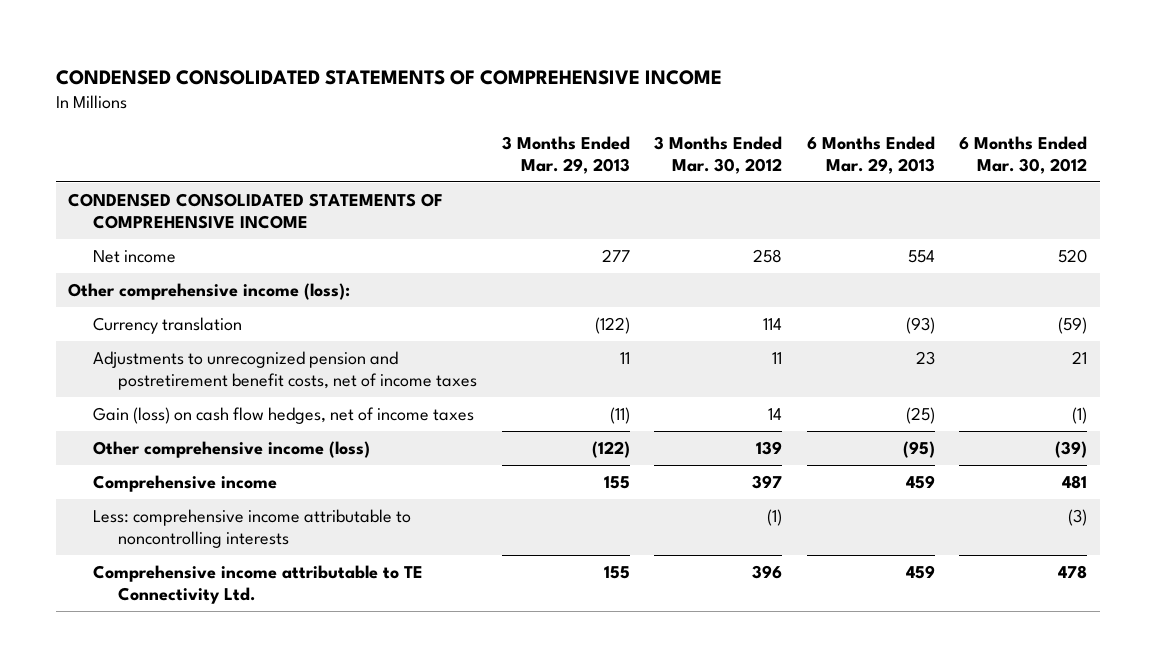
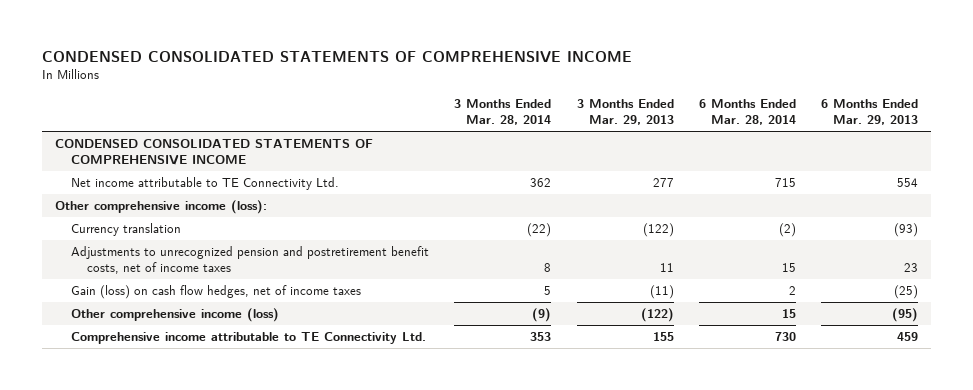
- | 3 Months Ended Mar. 29, 2013 | 3 Months Ended Mar. 30, 2012 | 6 Months Ended Mar. 29, 2013 | 6 Months Ended Mar. 30, 2012
+ | 3 Months Ended Mar. 28, 2014 | 3 Months Ended Mar. 29, 2013 | 6 Months Ended Mar. 28, 2014 | 6 Months Ended Mar. 29, 2013
- Net income | 277 | 258 | 554 | 520
+ Net income attributable to TE Connectivity Ltd. | 362 | 277 | 715 | 554
- Comprehensive income | 155 | 397 | 459 | 481
- Less: comprehensive income attributable to noncontrolling interests | | (1) | | (3)

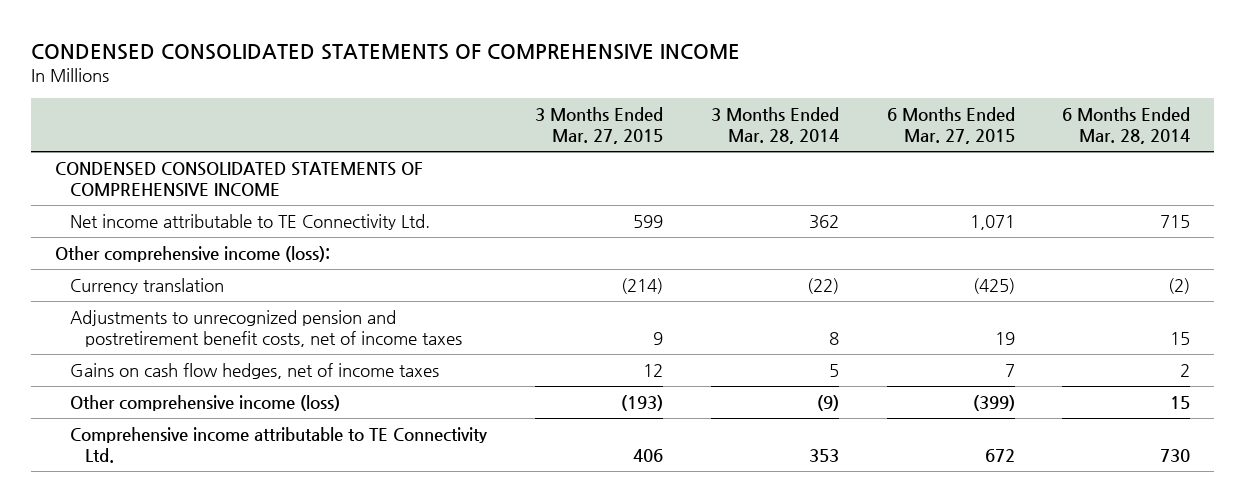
- | 3 Months Ended Mar. 28, 2014 | 3 Months Ended Mar. 29, 2013 | 6 Months Ended Mar. 28, 2014 | 6 Months Ended Mar. 29, 2013
+ | 3 Months Ended Mar. 27, 2015 | 3 Months Ended Mar. 28, 2014 | 6 Months Ended Mar. 27, 2015 | 6 Months Ended Mar. 28, 2014
- Gain (loss) on cash flow hedges, net of income taxes | 5 | (11) | 2 | (25)
+ Gains on cash flow hedges, net of income taxes | 12 | 5 | 7 | 2

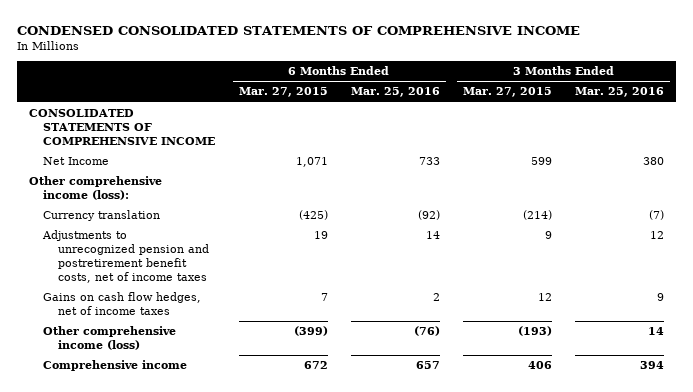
- | 3 Months Ended Mar. 27, 2015 | 3 Months Ended Mar. 28, 2014 | 6 Months Ended Mar. 27, 2015 | 6 Months Ended Mar. 28, 2014
+ | 6 Months Ended Mar. 27, 2015 | 6 Months Ended Mar. 25, 2016 | 3 Months Ended Mar. 27, 2015 | 3 Months Ended Mar. 25, 2016
- CONDENSED CONSOLIDATED STATEMENTS OF COMPREHENSIVE INCOME
- Net income attributable to TE Connectivity Ltd. | 599 | 362 | 1,071 | 715
+ CONSOLIDATED STATEMENTS OF COMPREHENSIVE INCOME
+ Net Income | 1,071 | 733 | 599 | 380
- Comprehensive income attributable to TE Connectivity Ltd. | 406 | 353 | 672 | 730
+ Comprehensive income | 672 | 657 | 406 | 394

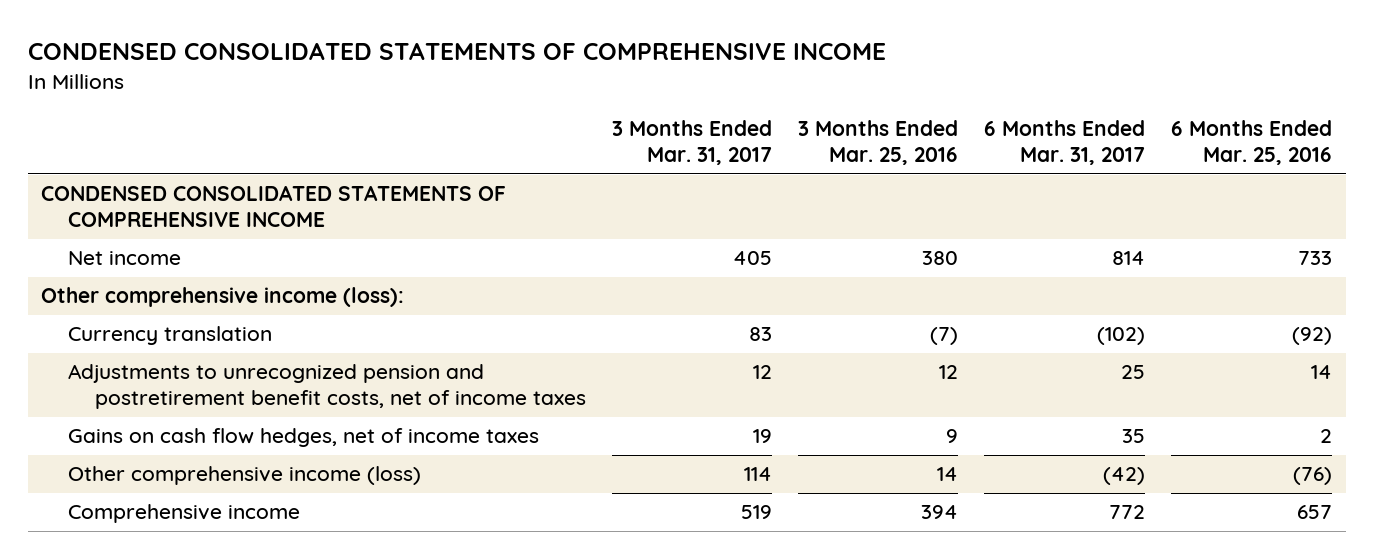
- | 6 Months Ended Mar. 27, 2015 | 6 Months Ended Mar. 25, 2016 | 3 Months Ended Mar. 27, 2015 | 3 Months Ended Mar. 25, 2016
+ | 3 Months Ended Mar. 31, 2017 | 3 Months Ended Mar. 25, 2016 | 6 Months Ended Mar. 31, 2017 | 6 Months Ended Mar. 25, 2016
- CONSOLIDATED STATEMENTS OF COMPREHENSIVE INCOME
- Net Income | 1,071 | 733 | 599 | 380
+ CONDENSED CONSOLIDATED STATEMENTS OF COMPREHENSIVE INCOME
+ Net income | 405 | 380 | 814 | 733

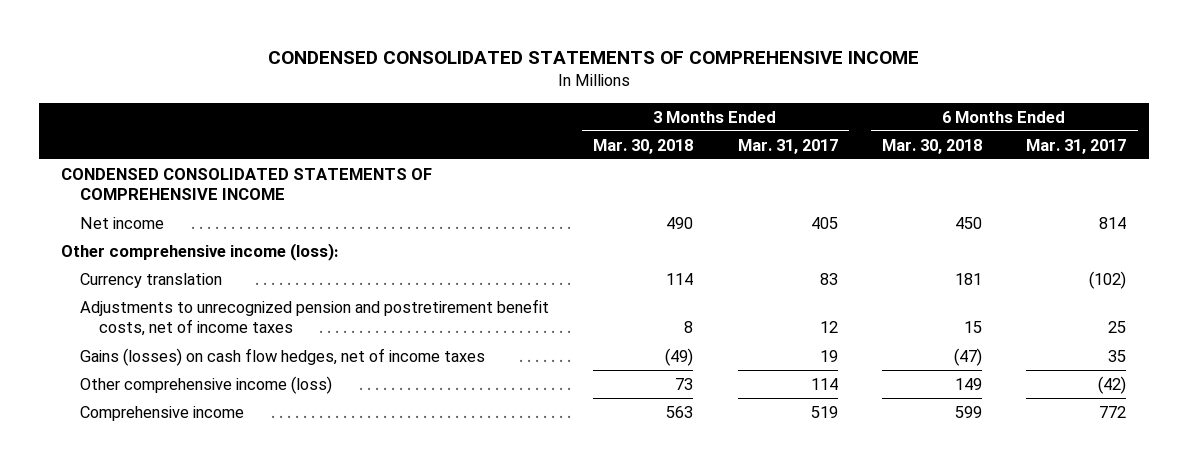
- | 3 Months Ended Mar. 31, 2017 | 3 Months Ended Mar. 25, 2016 | 6 Months Ended Mar. 31, 2017 | 6 Months Ended Mar. 25, 2016
+ | 3 Months Ended Mar. 30, 2018 | 3 Months Ended Mar. 31, 2017 | 6 Months Ended Mar. 30, 2018 | 6 Months Ended Mar. 31, 2017
- Gains on cash flow hedges, net of income taxes | 19 | 9 | 35 | 2
+ Gains (losses) on cash flow hedges, net of income taxes | (49) | 19 | (47) | 35

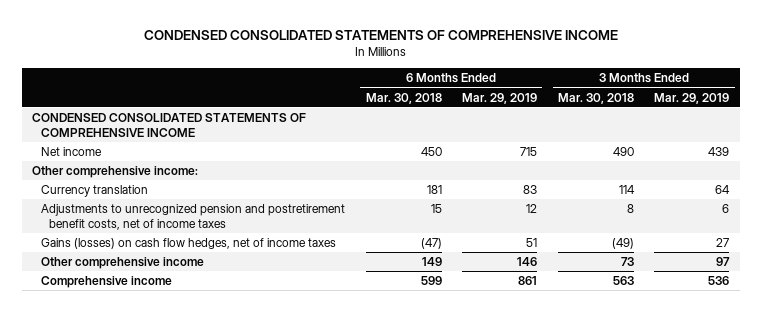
- | 3 Months Ended Mar. 30, 2018 | 3 Months Ended Mar. 31, 2017 | 6 Months Ended Mar. 30, 2018 | 6 Months Ended Mar. 31, 2017
+ | 6 Months Ended Mar. 30, 2018 | 6 Months Ended Mar. 29, 2019 | 3 Months Ended Mar. 30, 2018 | 3 Months Ended Mar. 29, 2019
- Other comprehensive income (loss):
+ Other comprehensive income:
- Other comprehensive income (loss) | 73 | 114 | 149 | (42)
+ Other comprehensive income | 149 | 146 | 73 | 97

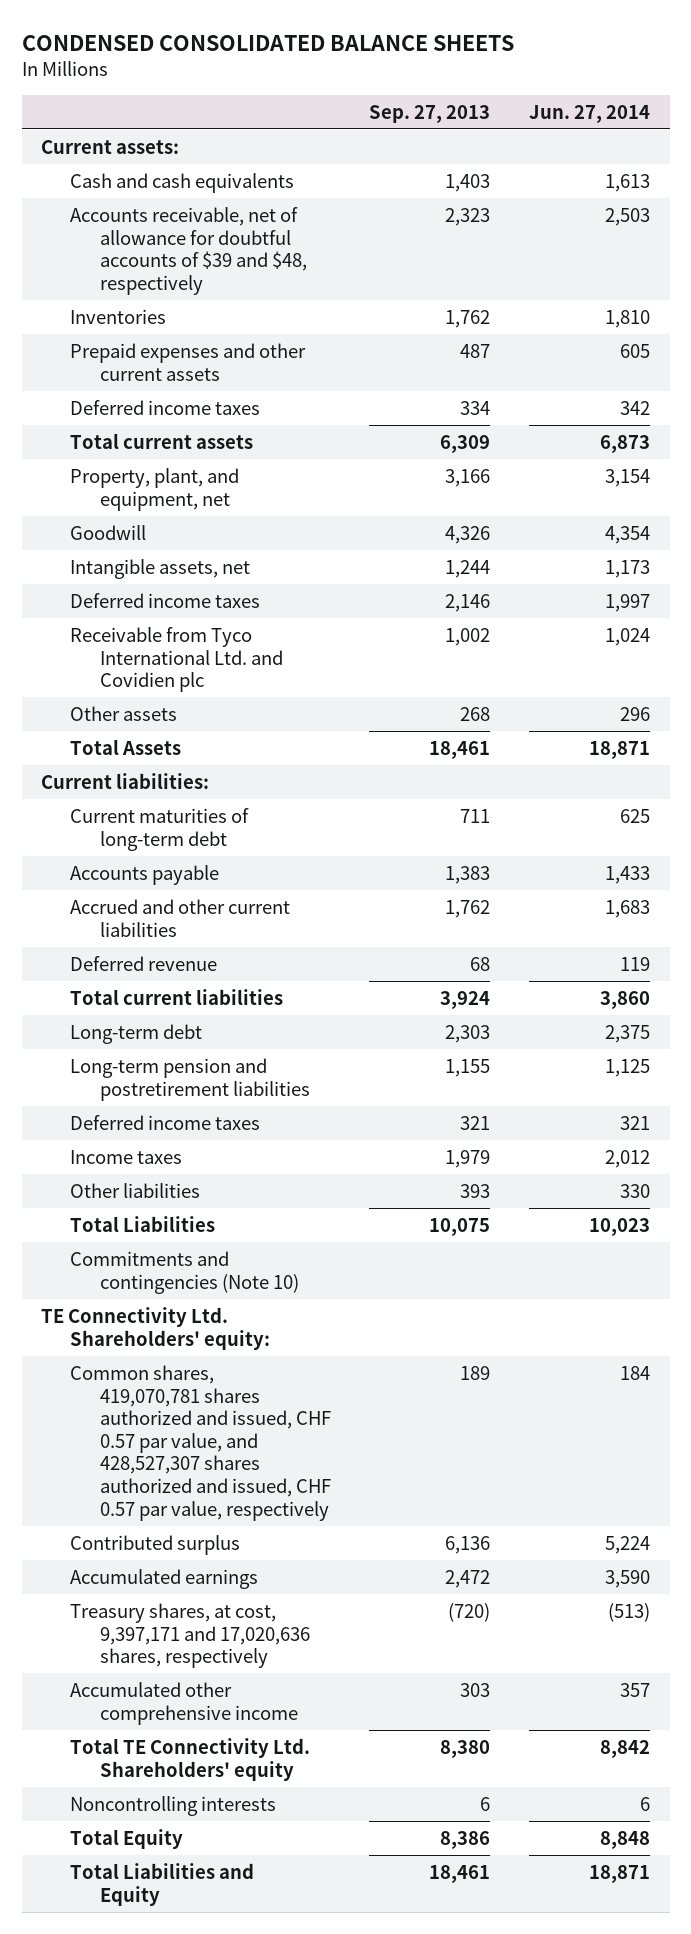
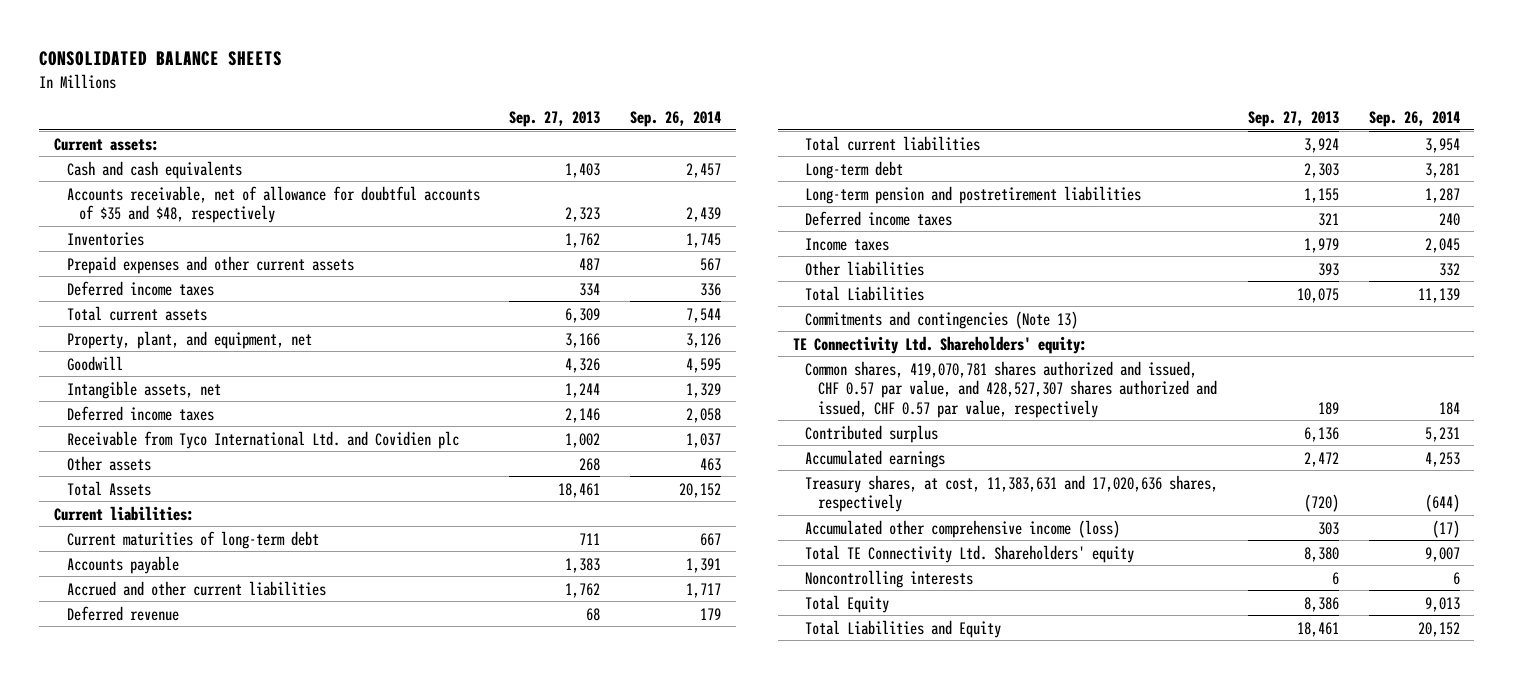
- CONDENSED CONSOLIDATED BALANCE SHEETS
+ CONSOLIDATED BALANCE SHEETS
- | Sep. 27, 2013 | Jun. 27, 2014
+ | Sep. 27, 2013 | Sep. 26, 2014
- Accounts receivable, net of allowance for doubtful accounts of $39 and $48, respectively | 2,323 | 2,503
+ Accounts receivable, net of allowance for doubtful accounts of $35 and $48, respectively | 2,323 | 2,439
- Commitments and contingencies (Note 10)
+ Commitments and contingencies (Note 13)
- Treasury shares, at cost, 9,397,171 and 17,020,636 shares, respectively | (720) | (513)
- Accumulated other comprehensive income | 303 | 357
+ Treasury shares, at cost, 11,383,631 and 17,020,636 shares, respectively | (720) | (644)
+ Accumulated other comprehensive income (loss) | 303 | (17)

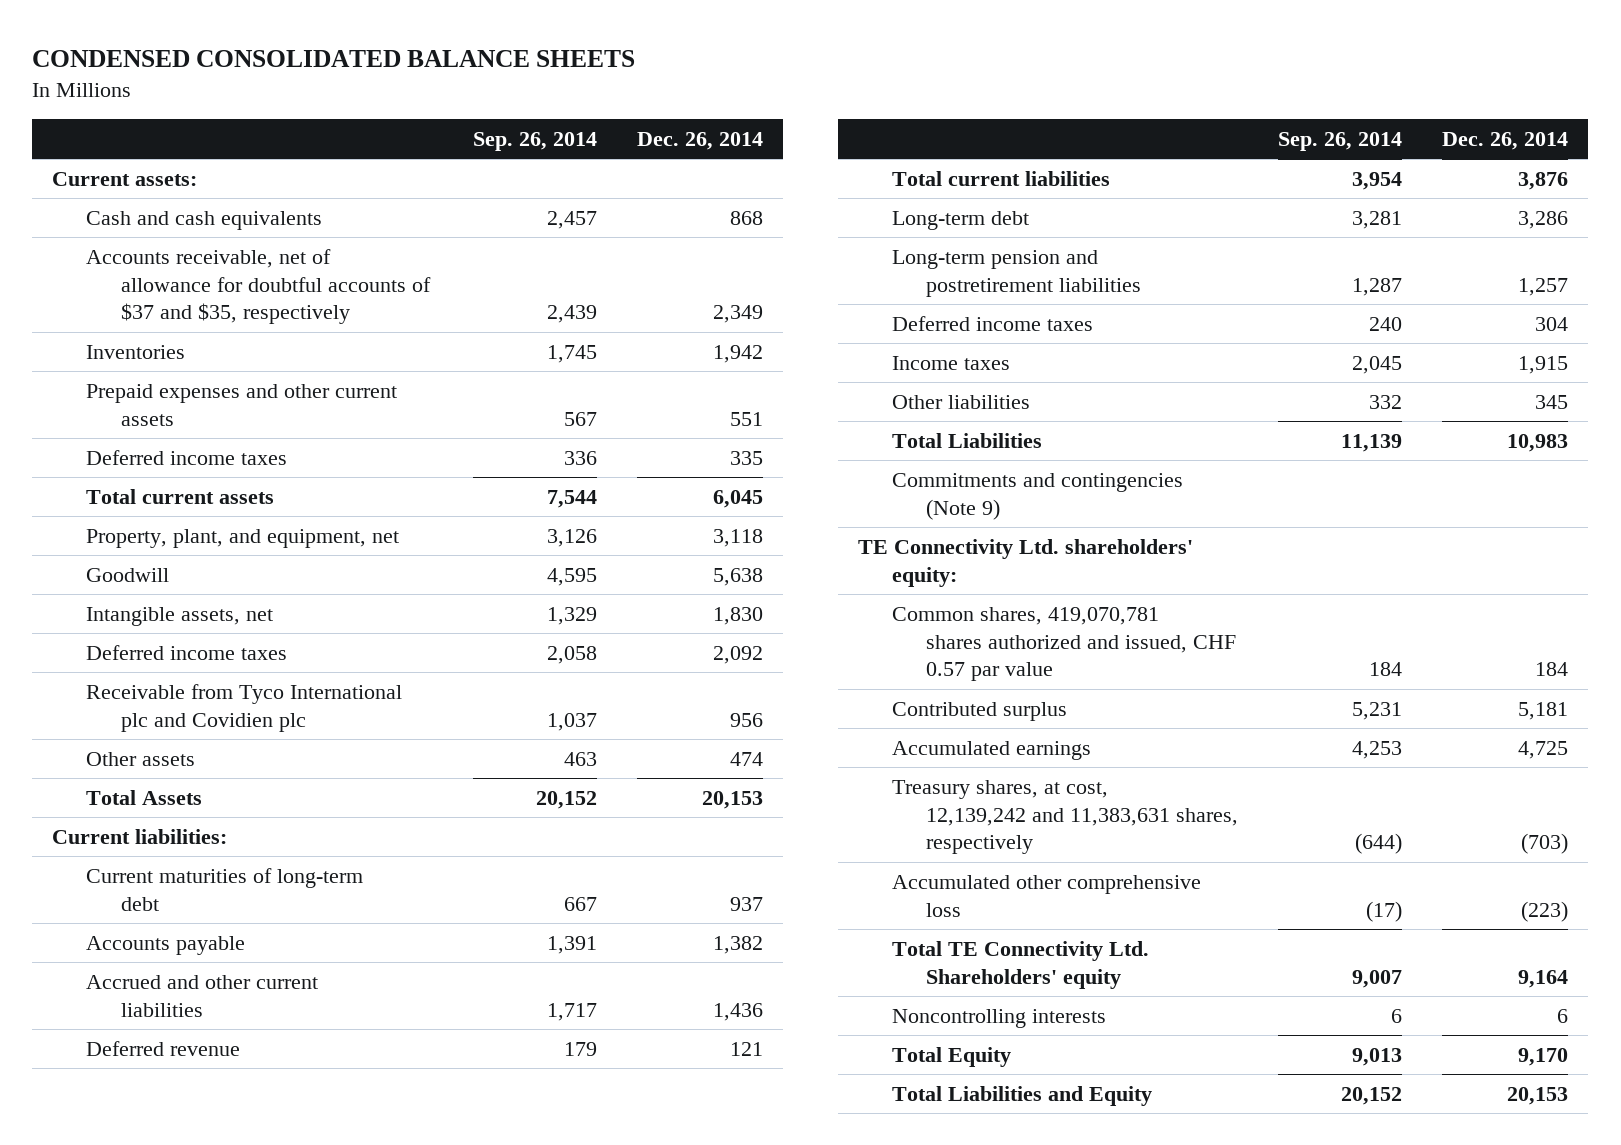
- CONSOLIDATED BALANCE SHEETS
+ CONDENSED CONSOLIDATED BALANCE SHEETS
- | Sep. 27, 2013 | Sep. 26, 2014
+ | Sep. 26, 2014 | Dec. 26, 2014
- Accounts receivable, net of allowance for doubtful accounts of $35 and $48, respectively | 2,323 | 2,439
+ Accounts receivable, net of allowance for doubtful accounts of $37 and $35, respectively | 2,439 | 2,349
- Receivable from Tyco International Ltd. and Covidien plc | 1,002 | 1,037
+ Receivable from Tyco International plc and Covidien plc | 1,037 | 956
- Commitments and contingencies (Note 13)
- TE Connectivity Ltd. Shareholders' equity:
- Common shares, 419,070,781 shares authorized and issued, CHF 0.57 par value, and 428,527,307 shares authorized and issued, CHF 0.57 par value, respectively | 189 | 184
+ Commitments and contingencies (Note 9)
+ TE Connectivity Ltd. shareholders' equity:
+ Common shares, 419,070,781 shares authorized and issued, CHF 0.57 par value | 184 | 184
- Treasury shares, at cost, 11,383,631 and 17,020,636 shares, respectively | (720) | (644)
- Accumulated other comprehensive income (loss) | 303 | (17)
+ Treasury shares, at cost, 12,139,242 and 11,383,631 shares, respectively | (644) | (703)
+ Accumulated other comprehensive loss | (17) | (223)

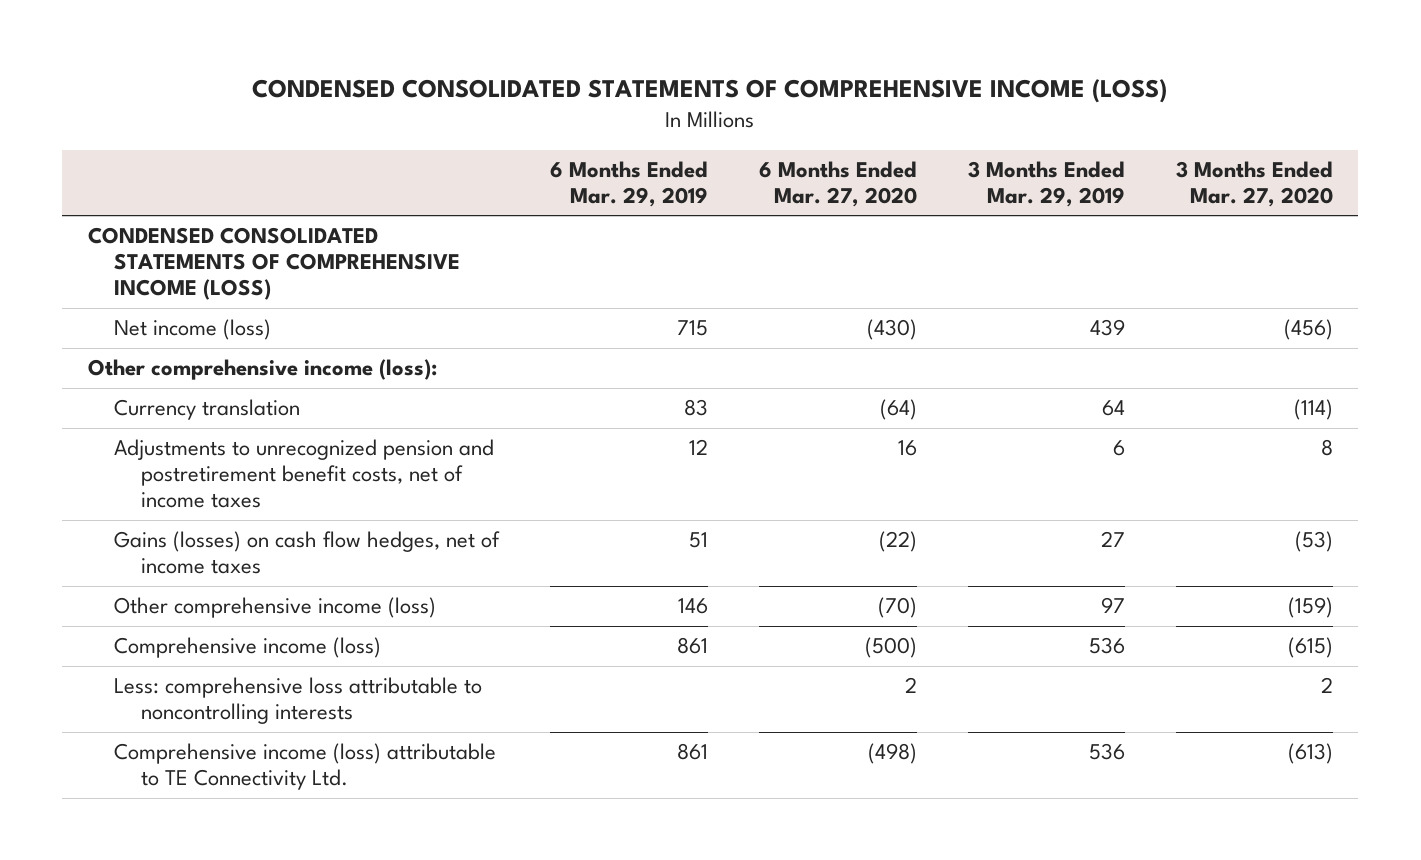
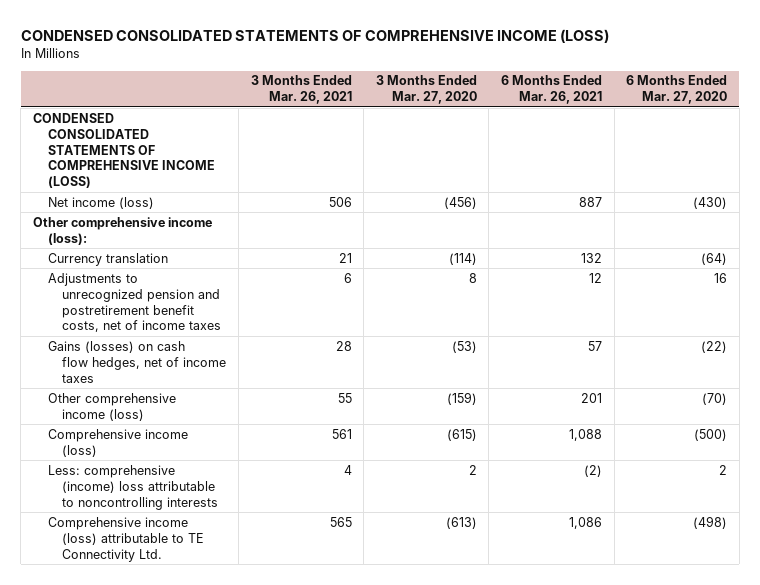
- | 6 Months Ended Mar. 29, 2019 | 6 Months Ended Mar. 27, 2020 | 3 Months Ended Mar. 29, 2019 | 3 Months Ended Mar. 27, 2020
+ | 3 Months Ended Mar. 26, 2021 | 3 Months Ended Mar. 27, 2020 | 6 Months Ended Mar. 26, 2021 | 6 Months Ended Mar. 27, 2020
- Less: comprehensive loss attributable to noncontrolling interests | | 2 | | 2
+ Less: comprehensive (income) loss attributable to noncontrolling interests | 4 | 2 | (2) | 2

